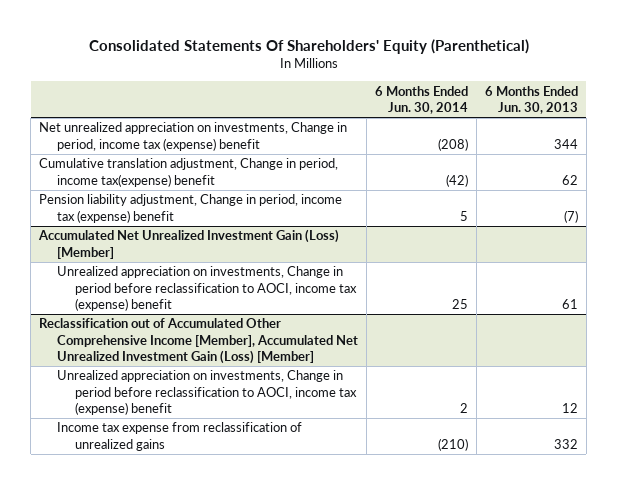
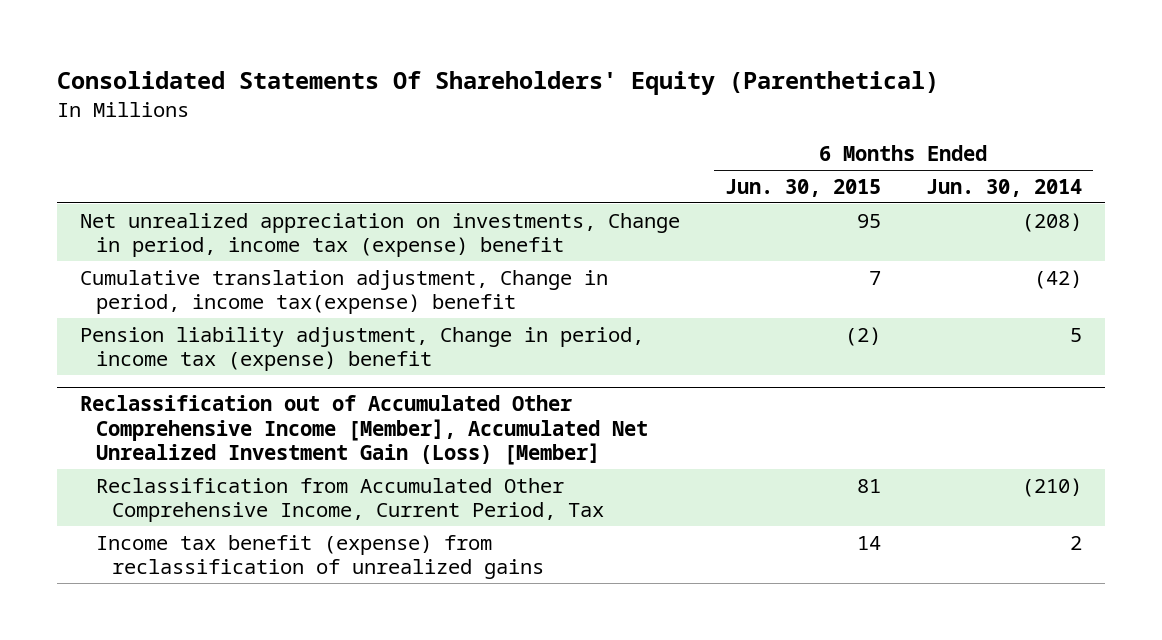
- | 6 Months Ended Jun. 30, 2014 | 6 Months Ended Jun. 30, 2013
+ | 6 Months Ended Jun. 30, 2015 | 6 Months Ended Jun. 30, 2014
- Accumulated Net Unrealized Investment Gain (Loss) [Member]
- Unrealized appreciation on investments, Change in period before reclassification to AOCI, income tax (expense) benefit | 25 | 61
@ Reclassification out of Accumulated Other Comprehensive Income [Member], Accumulated Net Unrealized Investment Gain (Loss) [Member]
- Unrealized appreciation on investments, Change in period before reclassification to AOCI, income tax (expense) benefit | 2 | 12
- Income tax expense from reclassification of unrealized gains | (210) | 332
+ Reclassification from Accumulated Other Comprehensive Income, Current Period, Tax | 81 | (210)
+ Income tax benefit (expense) from reclassification of unrealized gains | 14 | 2

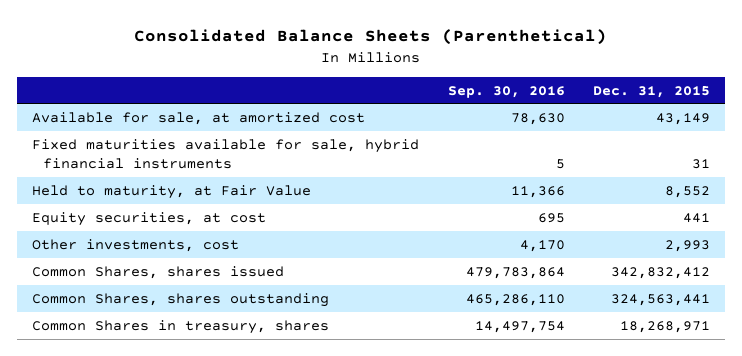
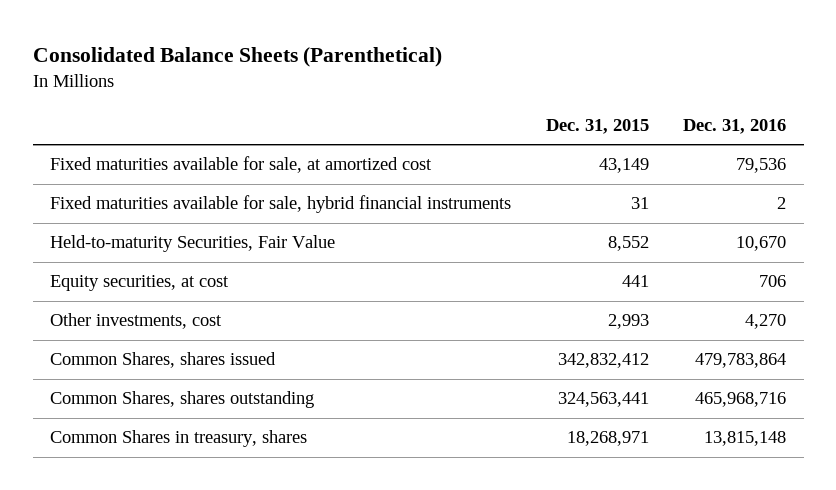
- | Sep. 30, 2016 | Dec. 31, 2015
+ | Dec. 31, 2015 | Dec. 31, 2016
- Available for sale, at amortized cost | 78,630 | 43,149
+ Fixed maturities available for sale, at amortized cost | 43,149 | 79,536
- Held to maturity, at Fair Value | 11,366 | 8,552
+ Held-to-maturity Securities, Fair Value | 8,552 | 10,670

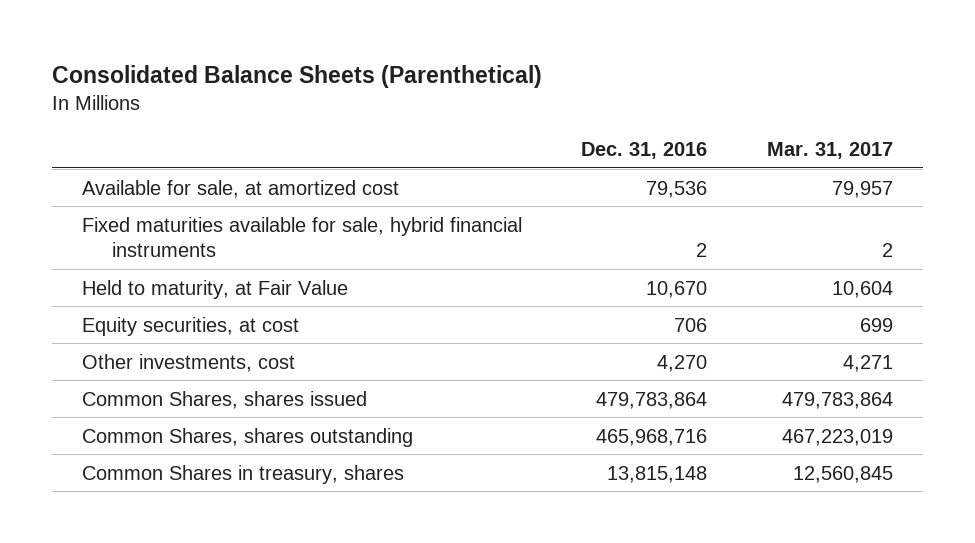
- | Dec. 31, 2015 | Dec. 31, 2016
+ | Dec. 31, 2016 | Mar. 31, 2017
- Fixed maturities available for sale, at amortized cost | 43,149 | 79,536
+ Available for sale, at amortized cost | 79,536 | 79,957
- Held-to-maturity Securities, Fair Value | 8,552 | 10,670
+ Held to maturity, at Fair Value | 10,670 | 10,604

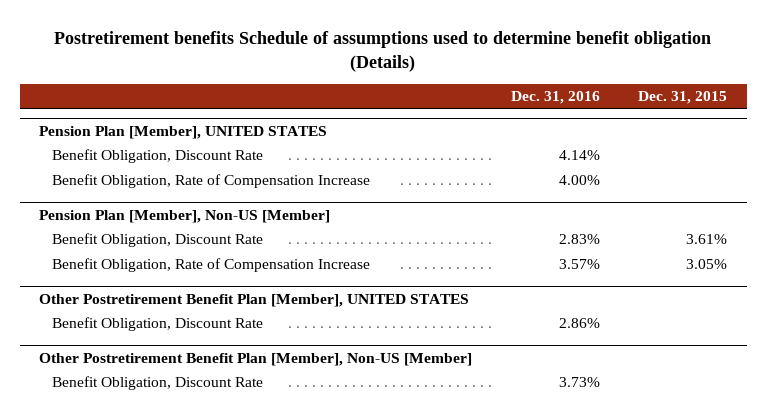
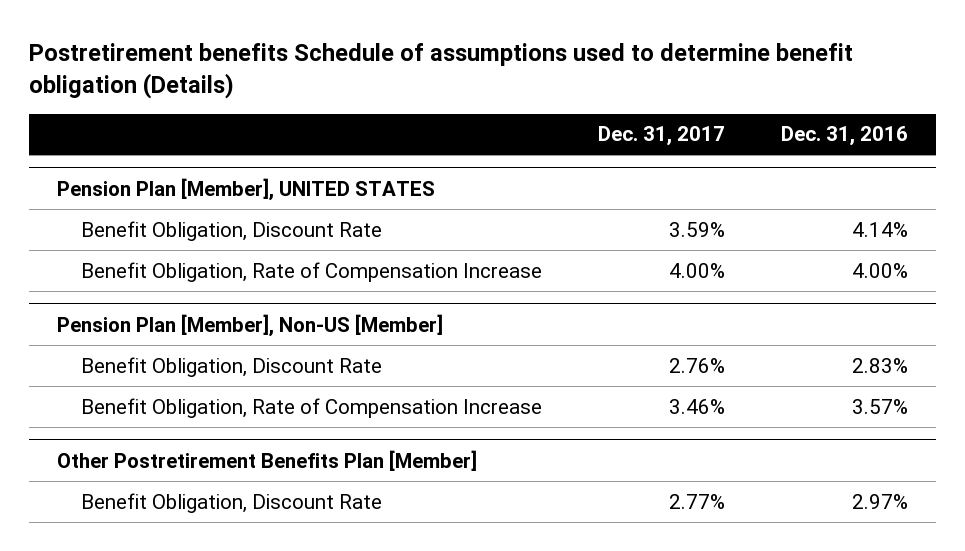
- | Dec. 31, 2016 | Dec. 31, 2015
+ | Dec. 31, 2017 | Dec. 31, 2016
- Other Postretirement Benefit Plan [Member], UNITED STATES
- Benefit Obligation, Discount Rate | 2.86% |
- Other Postretirement Benefit Plan [Member], Non-US [Member]
- Benefit Obligation, Discount Rate | 3.73% |
+ Other Postretirement Benefits Plan [Member]
+ Benefit Obligation, Discount Rate | 2.77% | 2.97%

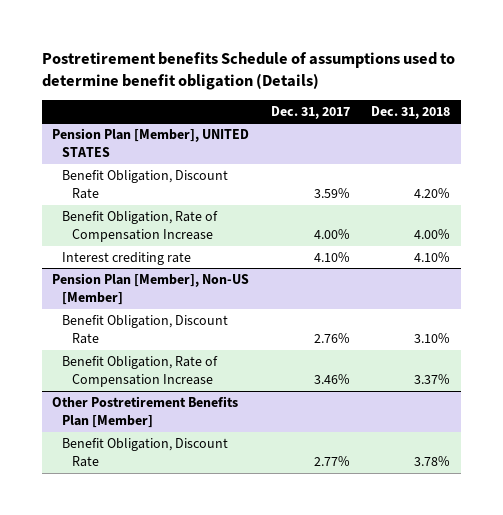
- | Dec. 31, 2017 | Dec. 31, 2016
+ | Dec. 31, 2017 | Dec. 31, 2018
@ Pension Plan [Member], UNITED STATES
+ Interest crediting rate | 4.10% | 4.10%

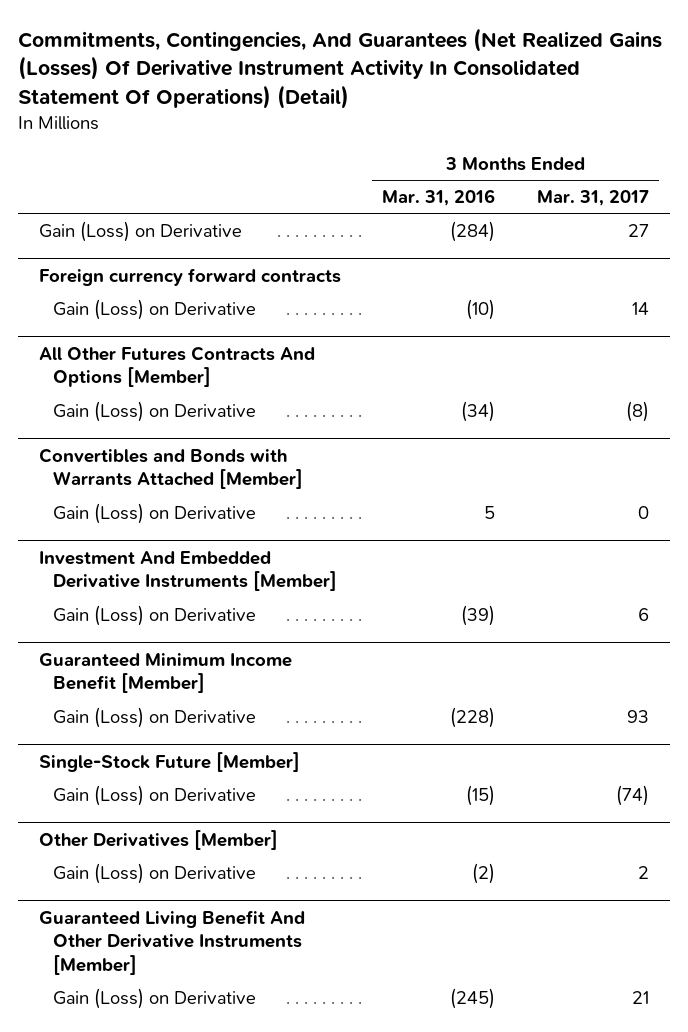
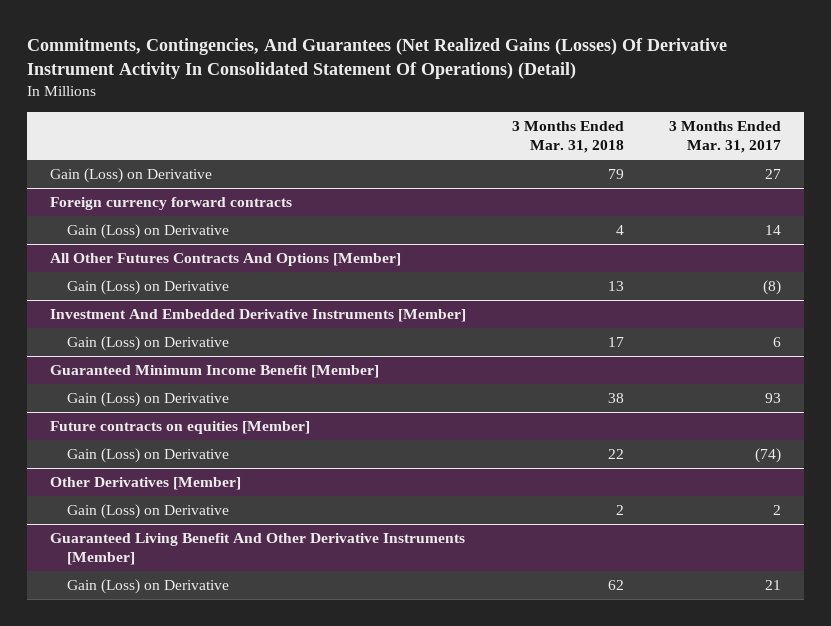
- | 3 Months Ended Mar. 31, 2016 | 3 Months Ended Mar. 31, 2017
+ | 3 Months Ended Mar. 31, 2018 | 3 Months Ended Mar. 31, 2017
- Convertibles and Bonds with Warrants Attached [Member]
- Gain (Loss) on Derivative | 5 | 0
- Single-Stock Future [Member]
+ Future contracts on equities [Member]

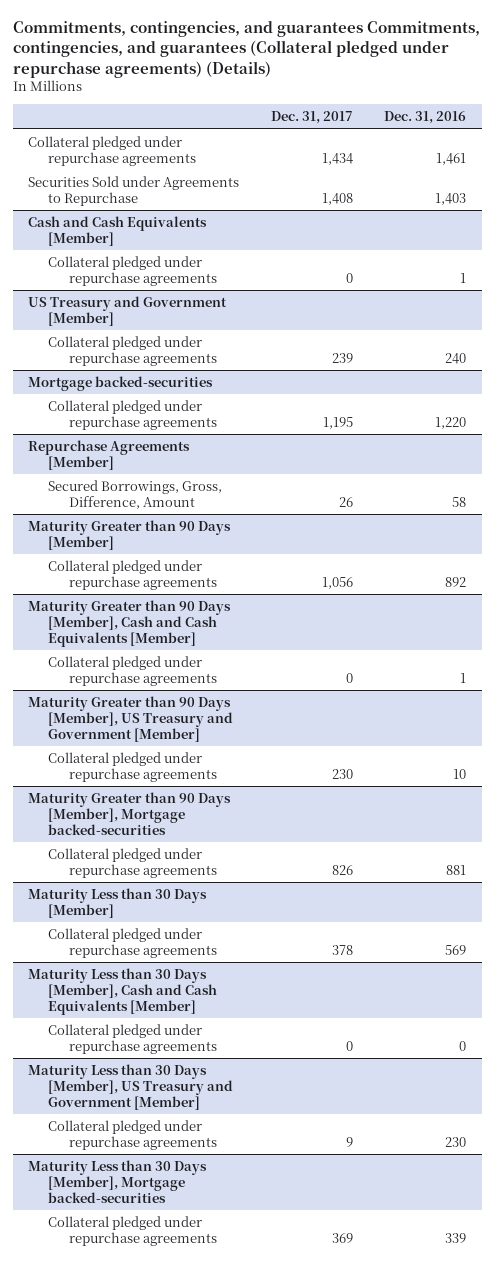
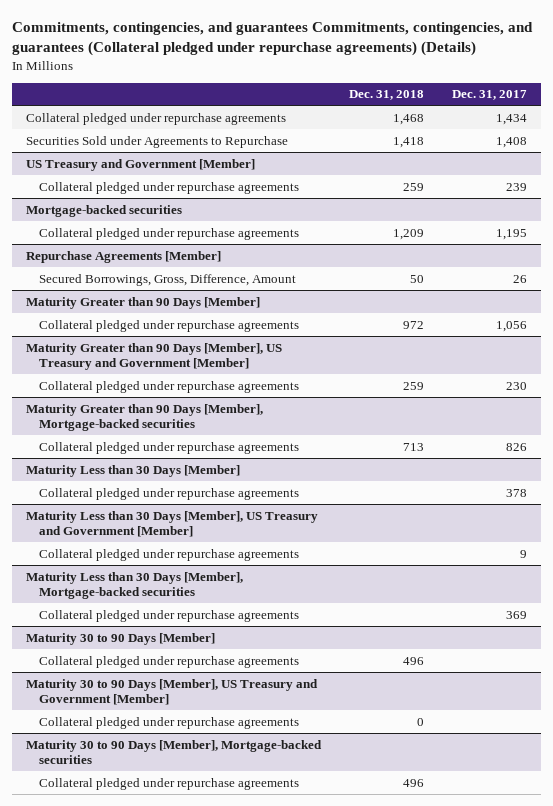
- | Dec. 31, 2017 | Dec. 31, 2016
+ | Dec. 31, 2018 | Dec. 31, 2017
- Cash and Cash Equivalents [Member]
- Collateral pledged under repurchase agreements | 0 | 1
- Mortgage backed-securities
+ Mortgage-backed securities
- Maturity Greater than 90 Days [Member], Cash and Cash Equivalents [Member]
- Collateral pledged under repurchase agreements | 0 | 1
- Maturity Greater than 90 Days [Member], Mortgage backed-securities
+ Maturity Greater than 90 Days [Member], Mortgage-backed securities
- Maturity Less than 30 Days [Member], Cash and Cash Equivalents [Member]
- Collateral pledged under repurchase agreements | 0 | 0
- Maturity Less than 30 Days [Member], Mortgage backed-securities
+ Maturity Less than 30 Days [Member], Mortgage-backed securities
+ Maturity 30 to 90 Days [Member]
+ Collateral pledged under repurchase agreements | 496 |
+ Maturity 30 to 90 Days [Member], US Treasury and Government [Member]
+ Collateral pledged under repurchase agreements | 0 |
+ Maturity 30 to 90 Days [Member], Mortgage-backed securities
+ Collateral pledged under repurchase agreements | 496 |

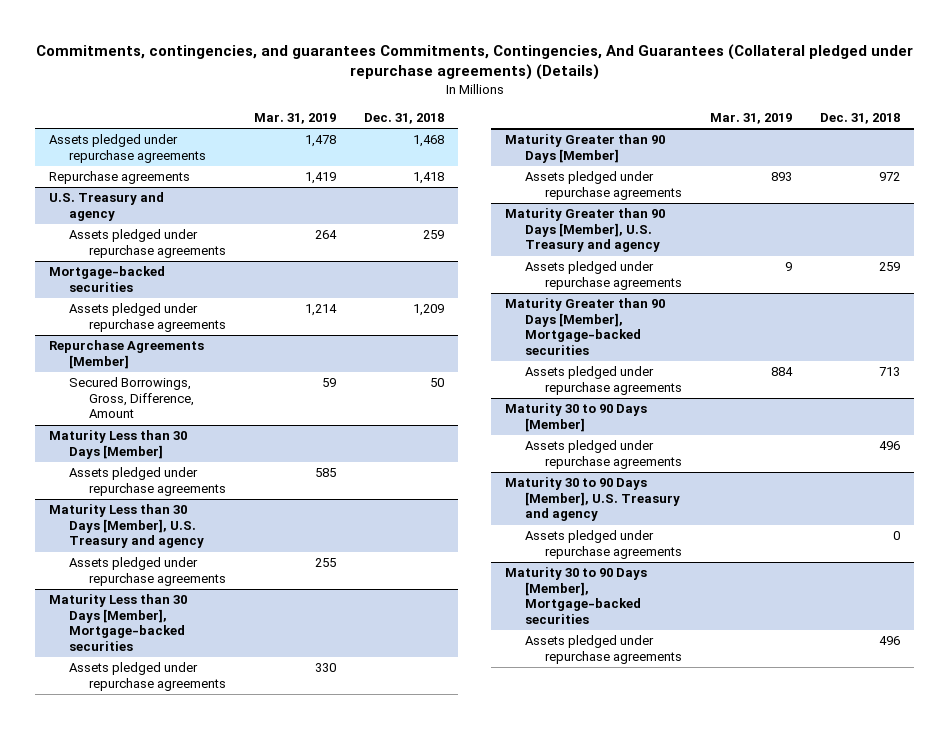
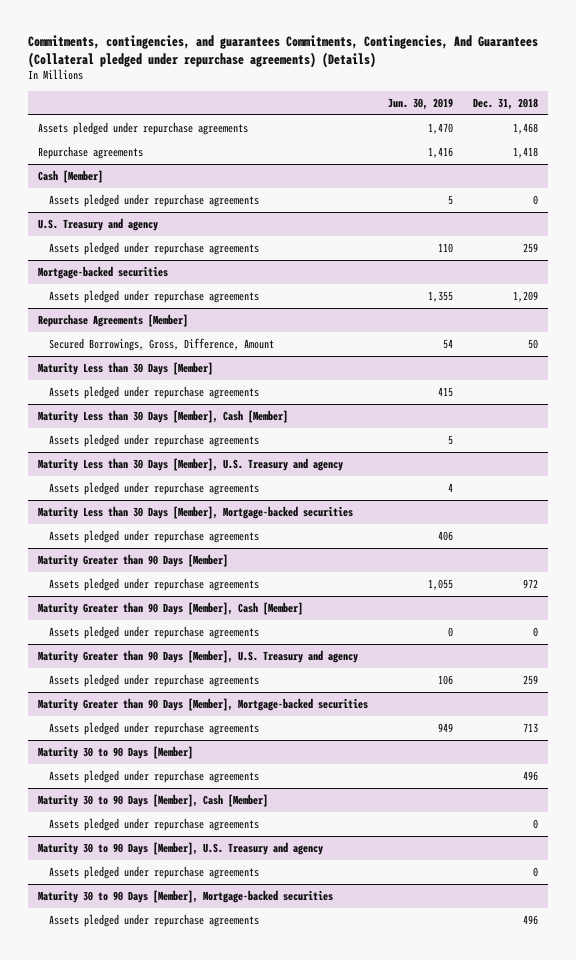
- | Mar. 31, 2019 | Dec. 31, 2018
+ | Jun. 30, 2019 | Dec. 31, 2018
+ Cash [Member]
+ Assets pledged under repurchase agreements | 5 | 0
+ Maturity Less than 30 Days [Member], Cash [Member]
+ Assets pledged under repurchase agreements | 5 |
+ Maturity Greater than 90 Days [Member], Cash [Member]
+ Assets pledged under repurchase agreements | 0 | 0
+ Maturity 30 to 90 Days [Member], Cash [Member]
+ Assets pledged under repurchase agreements | | 0

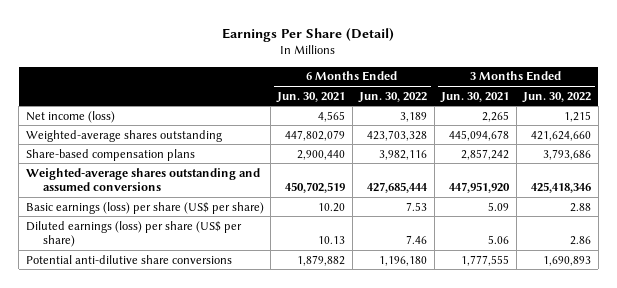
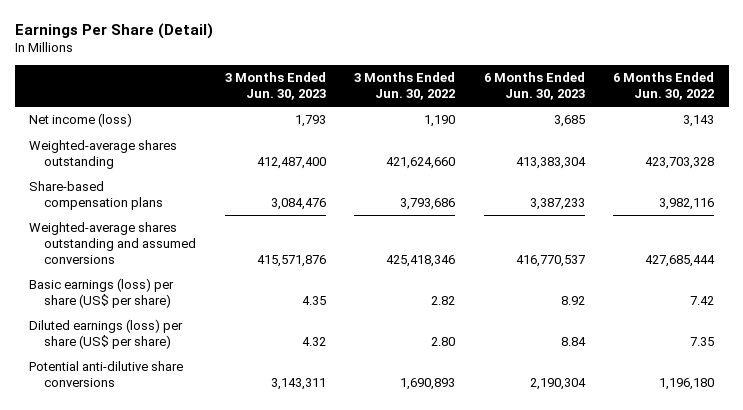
- | 6 Months Ended Jun. 30, 2021 | 6 Months Ended Jun. 30, 2022 | 3 Months Ended Jun. 30, 2021 | 3 Months Ended Jun. 30, 2022
+ | 3 Months Ended Jun. 30, 2023 | 3 Months Ended Jun. 30, 2022 | 6 Months Ended Jun. 30, 2023 | 6 Months Ended Jun. 30, 2022
- Net income (loss) | 4,565 | 3,189 | 2,265 | 1,215
+ Net income (loss) | 1,793 | 1,190 | 3,685 | 3,143
- Basic earnings (loss) per share (US$ per share) | 10.20 | 7.53 | 5.09 | 2.88
- Diluted earnings (loss) per share (US$ per share) | 10.13 | 7.46 | 5.06 | 2.86
+ Basic earnings (loss) per share (US$ per share) | 4.35 | 2.82 | 8.92 | 7.42
+ Diluted earnings (loss) per share (US$ per share) | 4.32 | 2.80 | 8.84 | 7.35

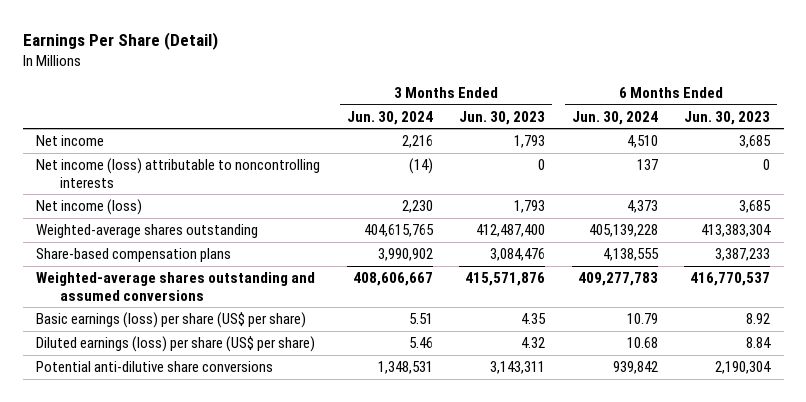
- | 3 Months Ended Jun. 30, 2023 | 3 Months Ended Jun. 30, 2022 | 6 Months Ended Jun. 30, 2023 | 6 Months Ended Jun. 30, 2022
+ | 3 Months Ended Jun. 30, 2024 | 3 Months Ended Jun. 30, 2023 | 6 Months Ended Jun. 30, 2024 | 6 Months Ended Jun. 30, 2023
+ Net income | 2,216 | 1,793 | 4,510 | 3,685
+ Net income (loss) attributable to noncontrolling interests | (14) | 0 | 137 | 0

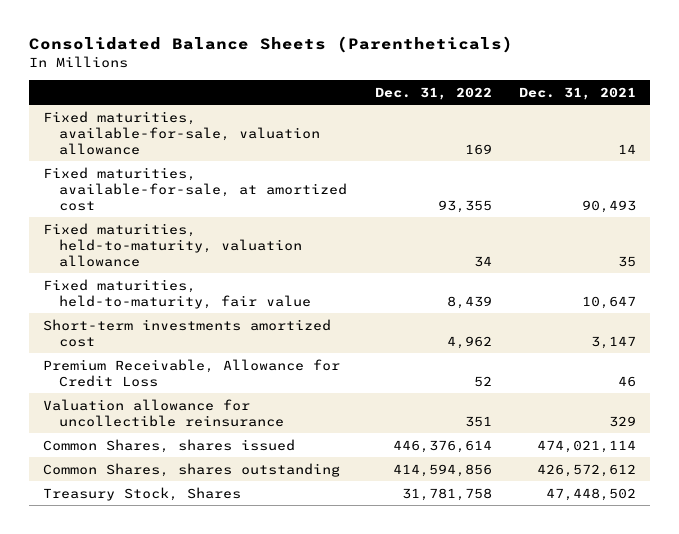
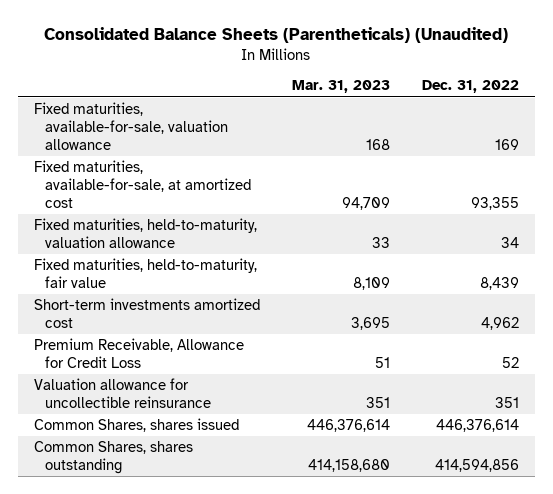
- Consolidated Balance Sheets (Parentheticals)
+ Consolidated Balance Sheets (Parentheticals) (Unaudited)
- | Dec. 31, 2022 | Dec. 31, 2021
+ | Mar. 31, 2023 | Dec. 31, 2022
- Treasury Stock, Shares | 31,781,758 | 47,448,502

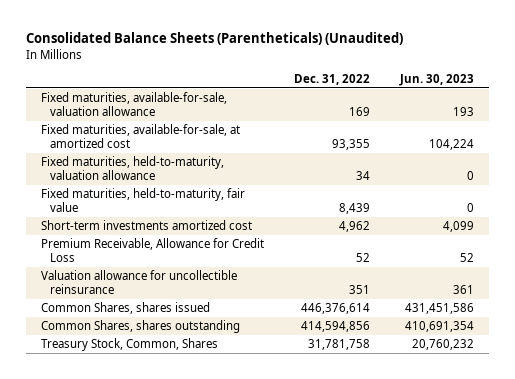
- | Mar. 31, 2023 | Dec. 31, 2022
+ | Dec. 31, 2022 | Jun. 30, 2023
+ Treasury Stock, Common, Shares | 31,781,758 | 20,760,232

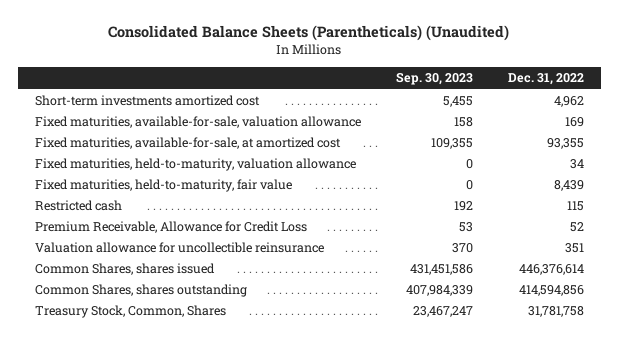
- | Dec. 31, 2022 | Jun. 30, 2023
+ | Sep. 30, 2023 | Dec. 31, 2022
moved up: Short-term investments amortized cost | 5,455 | 4,962
+ Restricted cash | 192 | 115

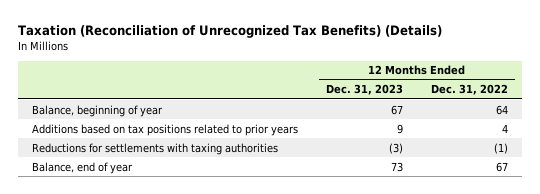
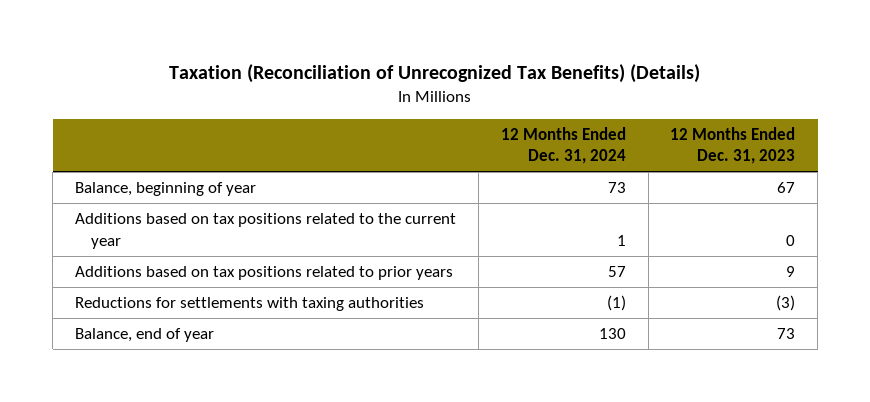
- | 12 Months Ended Dec. 31, 2023 | 12 Months Ended Dec. 31, 2022
+ | 12 Months Ended Dec. 31, 2024 | 12 Months Ended Dec. 31, 2023
+ Additions based on tax positions related to the current year | 1 | 0

